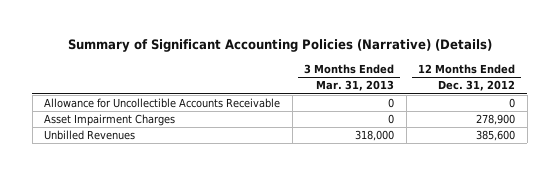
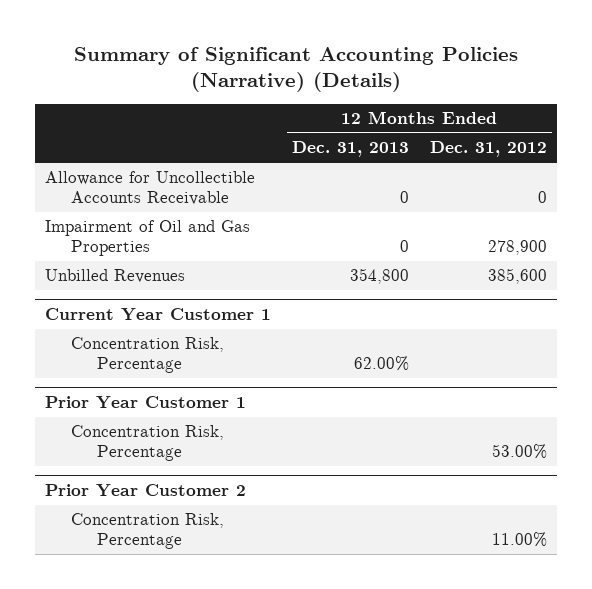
- | 3 Months Ended Mar. 31, 2013 | 12 Months Ended Dec. 31, 2012
+ | 12 Months Ended Dec. 31, 2013 | 12 Months Ended Dec. 31, 2012
- Asset Impairment Charges | 0 | 278,900
+ Impairment of Oil and Gas Properties | 0 | 278,900
+ Current Year Customer 1
+ Concentration Risk, Percentage | 62.00% |
+ Prior Year Customer 1
+ Concentration Risk, Percentage | | 53.00%
+ Prior Year Customer 2
+ Concentration Risk, Percentage | | 11.00%

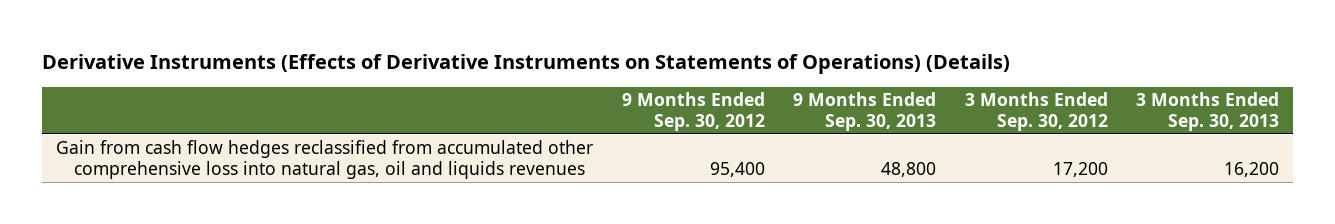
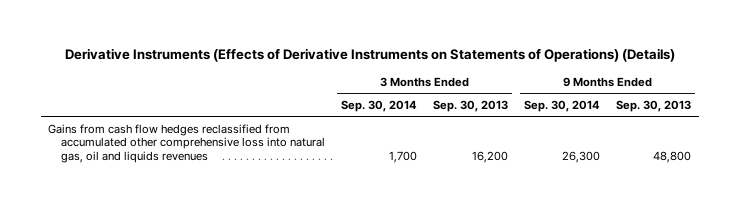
- | 9 Months Ended Sep. 30, 2012 | 9 Months Ended Sep. 30, 2013 | 3 Months Ended Sep. 30, 2012 | 3 Months Ended Sep. 30, 2013
+ | 3 Months Ended Sep. 30, 2014 | 3 Months Ended Sep. 30, 2013 | 9 Months Ended Sep. 30, 2014 | 9 Months Ended Sep. 30, 2013
- Gain from cash flow hedges reclassified from accumulated other comprehensive loss into natural gas, oil and liquids revenues | 95,400 | 48,800 | 17,200 | 16,200
+ Gains from cash flow hedges reclassified from accumulated other comprehensive loss into natural gas, oil and liquids revenues | 1,700 | 16,200 | 26,300 | 48,800

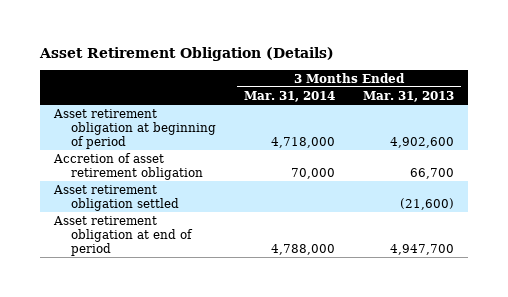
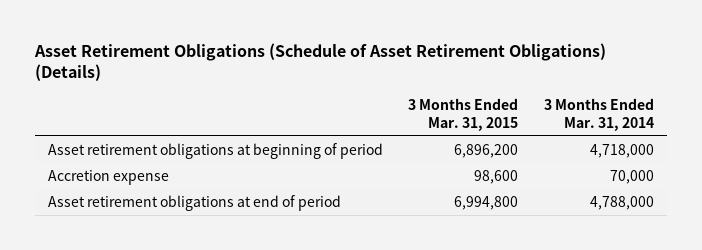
- Asset Retirement Obligation (Details)
+ Asset Retirement Obligations (Schedule of Asset Retirement Obligations) (Details)
- | 3 Months Ended Mar. 31, 2014 | 3 Months Ended Mar. 31, 2013
+ | 3 Months Ended Mar. 31, 2015 | 3 Months Ended Mar. 31, 2014
- Asset retirement obligation at beginning of period | 4,718,000 | 4,902,600
- Accretion of asset retirement obligation | 70,000 | 66,700
- Asset retirement obligation settled | | (21,600)
- Asset retirement obligation at end of period | 4,788,000 | 4,947,700
+ Asset retirement obligations at beginning of period | 6,896,200 | 4,718,000
+ Accretion expense | 98,600 | 70,000
+ Asset retirement obligations at end of period | 6,994,800 | 4,788,000

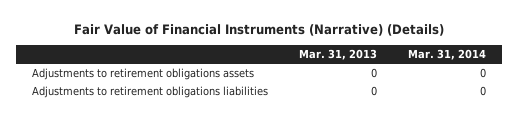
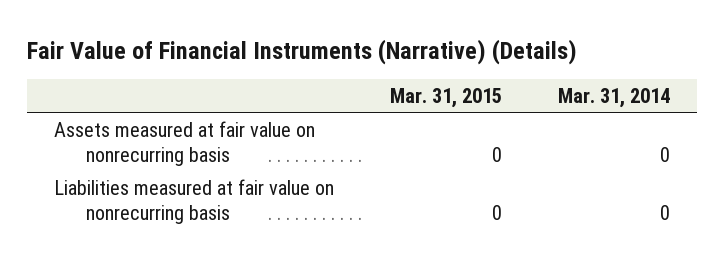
- | Mar. 31, 2013 | Mar. 31, 2014
+ | Mar. 31, 2015 | Mar. 31, 2014
- Adjustments to retirement obligations assets | 0 | 0
- Adjustments to retirement obligations liabilities | 0 | 0
+ Assets measured at fair value on nonrecurring basis | 0 | 0
+ Liabilities measured at fair value on nonrecurring basis | 0 | 0

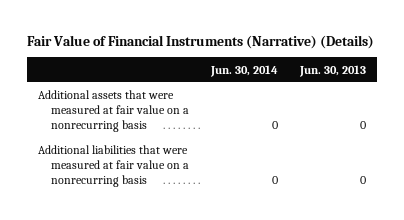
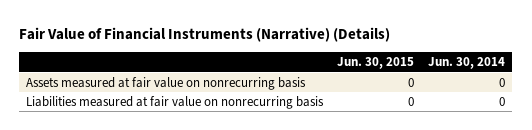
- | Jun. 30, 2014 | Jun. 30, 2013
+ | Jun. 30, 2015 | Jun. 30, 2014
- Additional assets that were measured at fair value on a nonrecurring basis | 0 | 0
- Additional liabilities that were measured at fair value on a nonrecurring basis | 0 | 0
+ Assets measured at fair value on nonrecurring basis | 0 | 0
+ Liabilities measured at fair value on nonrecurring basis | 0 | 0

